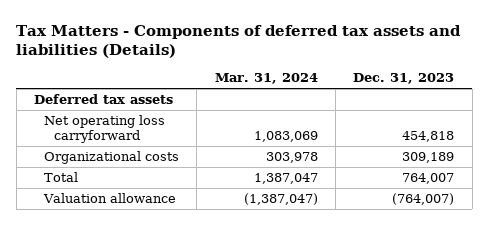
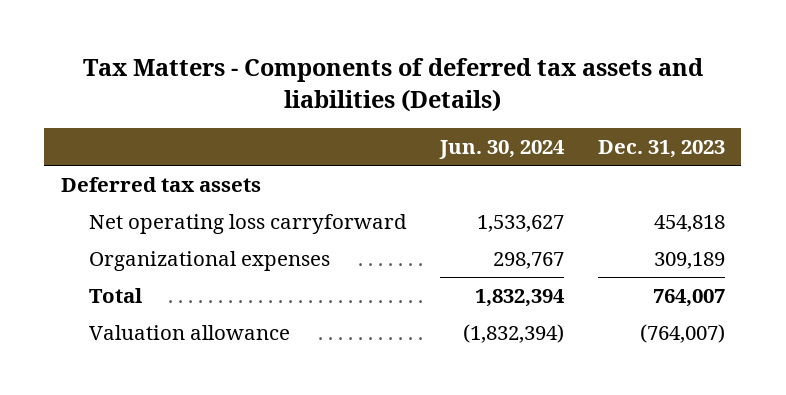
- | Mar. 31, 2024 | Dec. 31, 2023
+ | Jun. 30, 2024 | Dec. 31, 2023
- Organizational costs | 303,978 | 309,189
+ Organizational expenses | 298,767 | 309,189

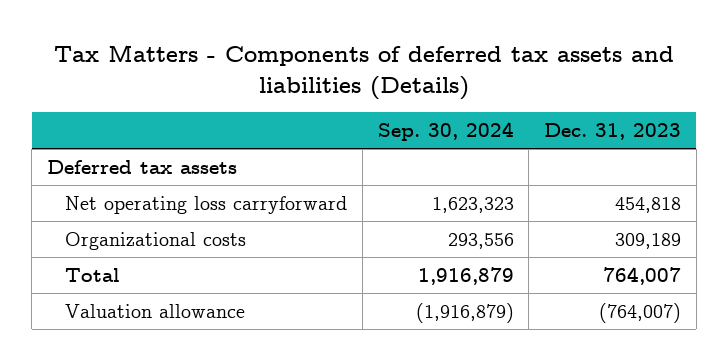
- | Jun. 30, 2024 | Dec. 31, 2023
+ | Sep. 30, 2024 | Dec. 31, 2023
- Organizational expenses | 298,767 | 309,189
+ Organizational costs | 293,556 | 309,189

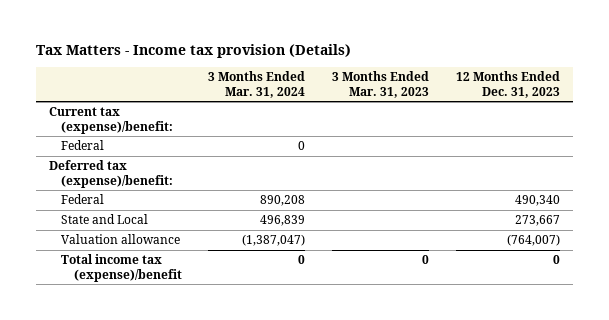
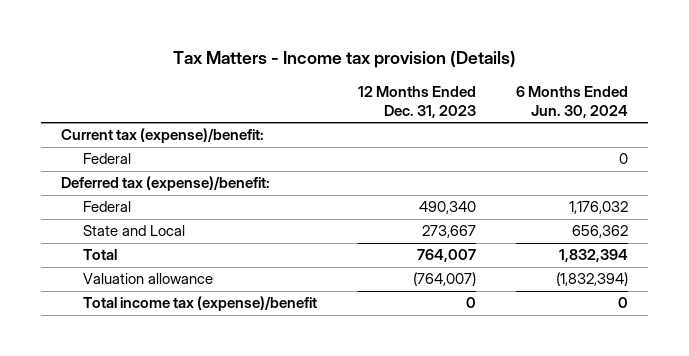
- | 3 Months Ended Mar. 31, 2024 | 3 Months Ended Mar. 31, 2023 | 12 Months Ended Dec. 31, 2023
+ | 12 Months Ended Dec. 31, 2023 | 6 Months Ended Jun. 30, 2024
+ Total | 764,007 | 1,832,394

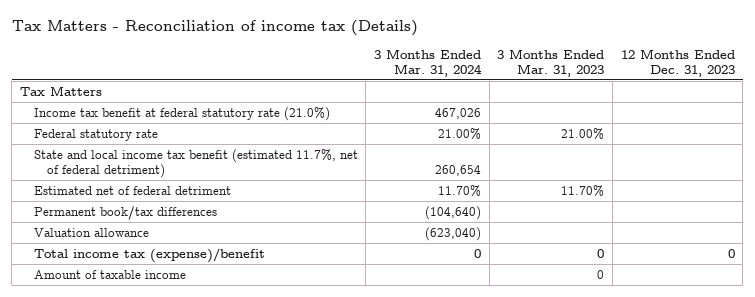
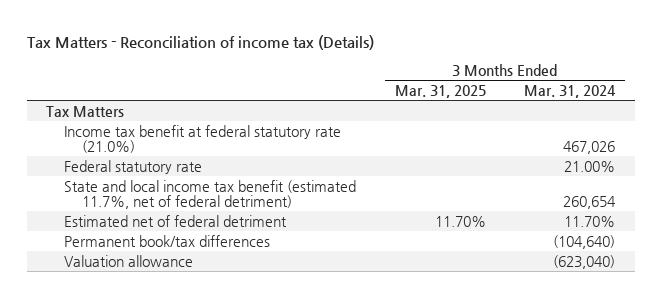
- | 3 Months Ended Mar. 31, 2024 | 3 Months Ended Mar. 31, 2023 | 12 Months Ended Dec. 31, 2023
+ | 3 Months Ended Mar. 31, 2025 | 3 Months Ended Mar. 31, 2024
- Total income tax (expense)/benefit | 0 | 0 | 0
- Amount of taxable income | | 0 |

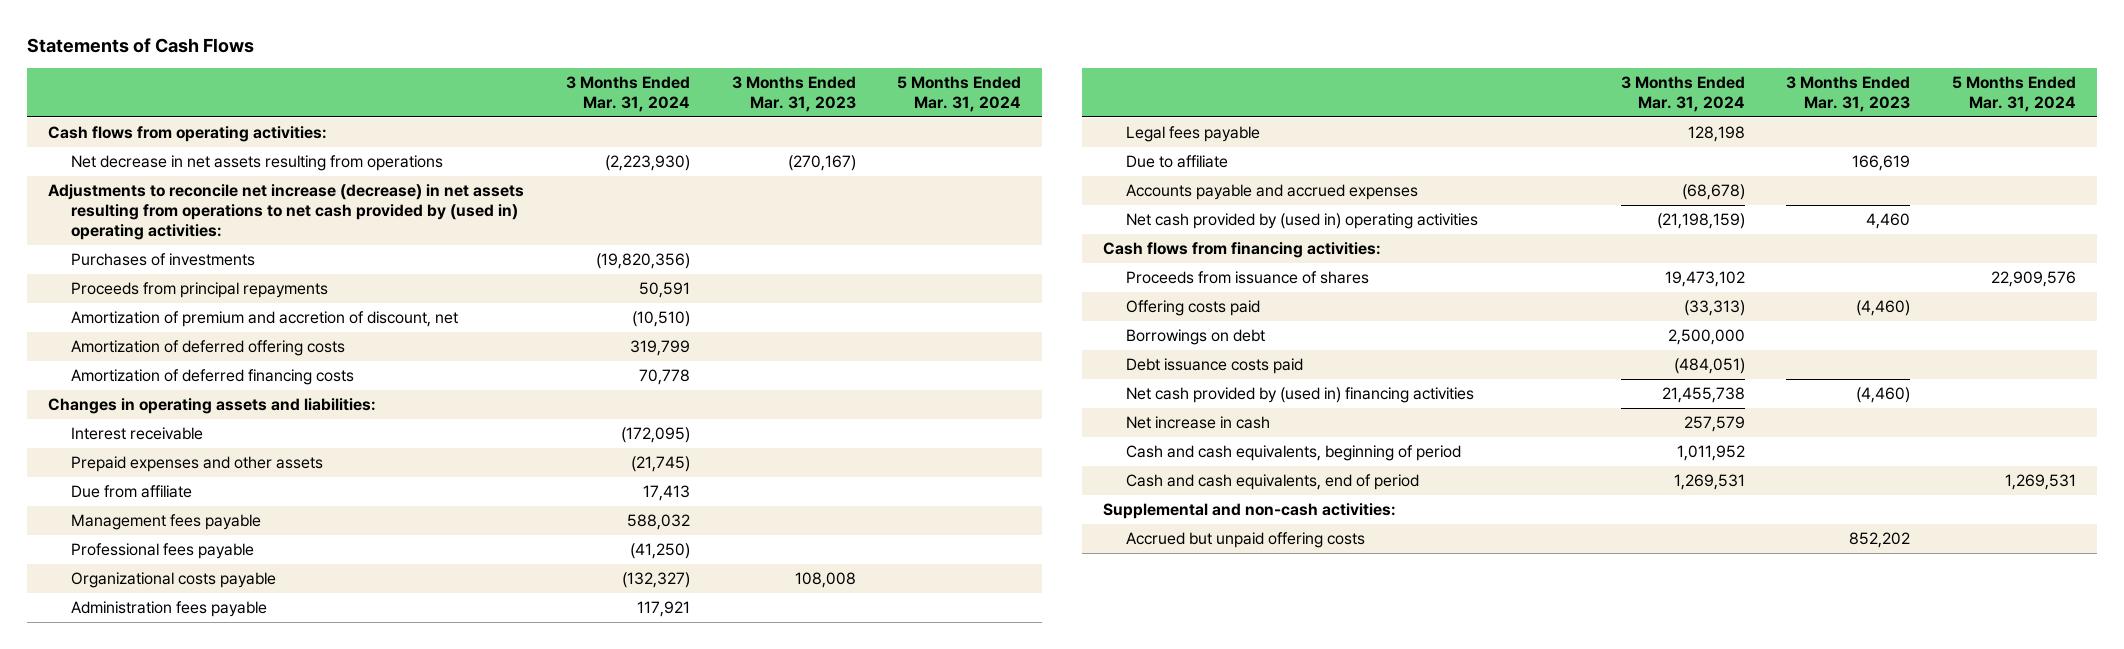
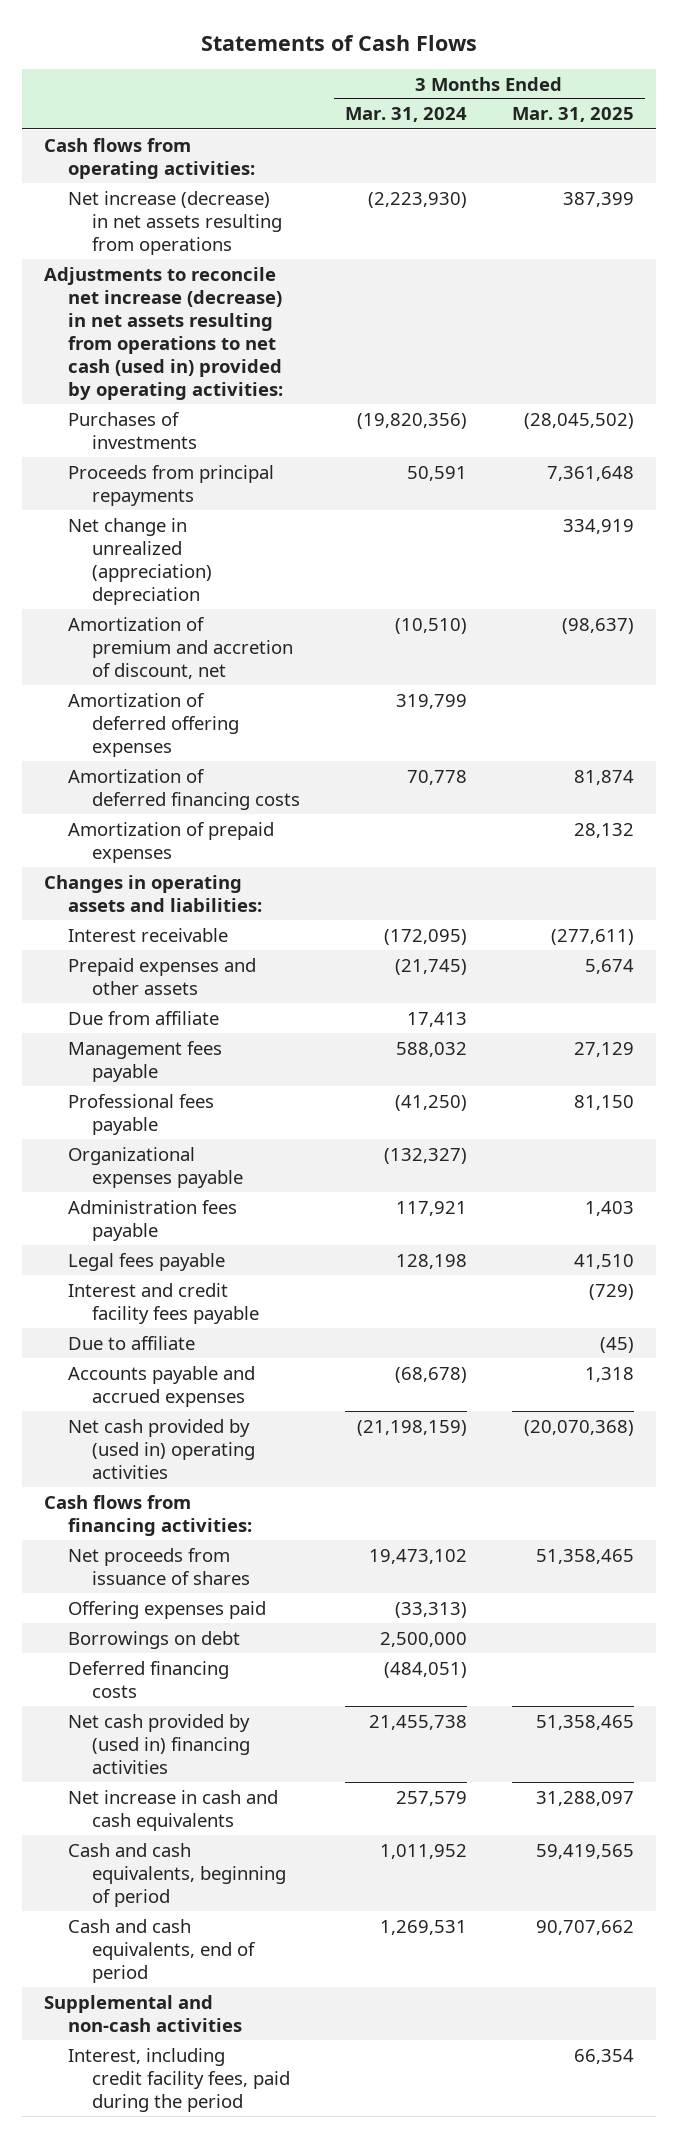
- | 3 Months Ended Mar. 31, 2024 | 3 Months Ended Mar. 31, 2023 | 5 Months Ended Mar. 31, 2024
+ | 3 Months Ended Mar. 31, 2024 | 3 Months Ended Mar. 31, 2025
- Net decrease in net assets resulting from operations | (2,223,930) | (270,167) |
- Adjustments to reconcile net increase (decrease) in net assets resulting from operations to net cash provided by (used in) operating activities:
+ Net increase (decrease) in net assets resulting from operations | (2,223,930) | 387,399
+ Adjustments to reconcile net increase (decrease) in net assets resulting from operations to net cash (used in) provided by operating activities:
+ Net change in unrealized (appreciation) depreciation | | 334,919
- Amortization of deferred offering costs | 319,799 | |
+ Amortization of deferred offering expenses | 319,799 |
+ Amortization of prepaid expenses | | 28,132
- Organizational costs payable | (132,327) | 108,008 |
+ Organizational expenses payable | (132,327) |
+ Interest and credit facility fees payable | | (729)
- Proceeds from issuance of shares | 19,473,102 | | 22,909,576
- Offering costs paid | (33,313) | (4,460) |
+ Net proceeds from issuance of shares | 19,473,102 | 51,358,465
+ Offering expenses paid | (33,313) |
- Debt issuance costs paid | (484,051) | |
+ Deferred financing costs | (484,051) |
- Net increase in cash | 257,579 | |
+ Net increase in cash and cash equivalents | 257,579 | 31,288,097
- Supplemental and non-cash activities:
- Accrued but unpaid offering costs | | 852,202 |
+ Supplemental and non-cash activities
+ Interest, including credit facility fees, paid during the period | | 66,354

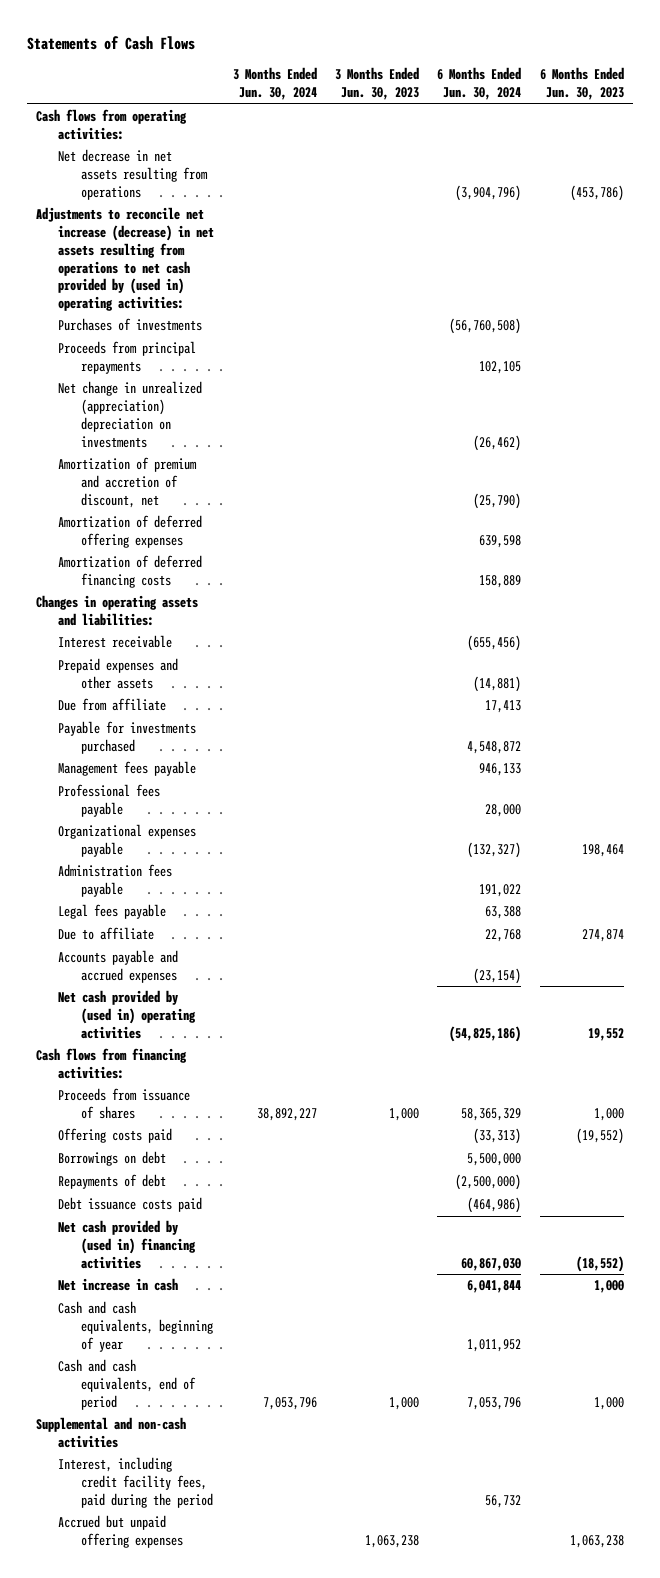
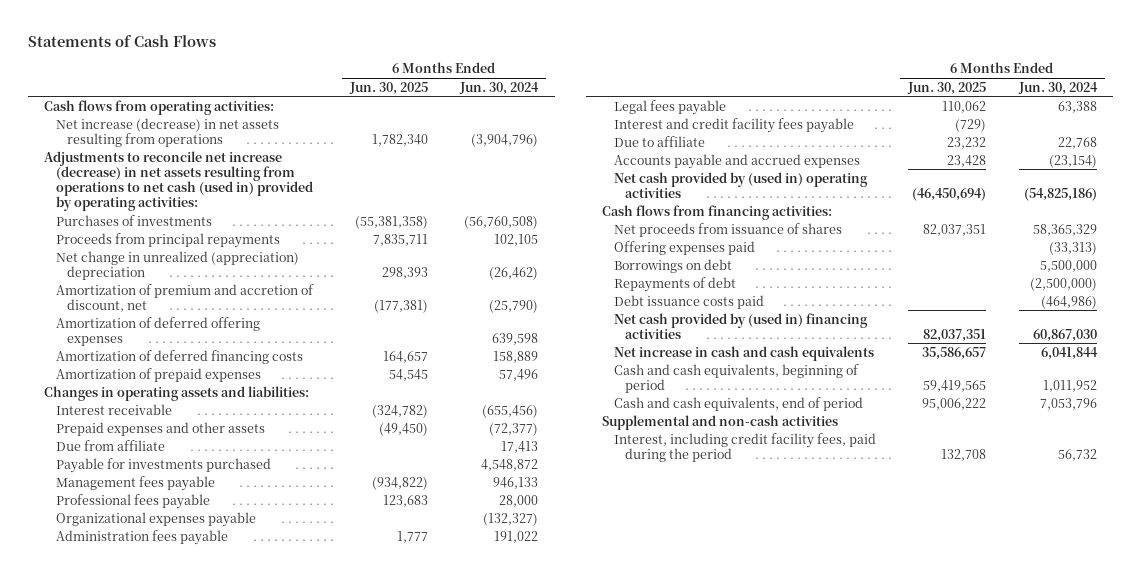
- | 3 Months Ended Jun. 30, 2024 | 3 Months Ended Jun. 30, 2023 | 6 Months Ended Jun. 30, 2024 | 6 Months Ended Jun. 30, 2023
+ | 6 Months Ended Jun. 30, 2025 | 6 Months Ended Jun. 30, 2024
- Net decrease in net assets resulting from operations | | | (3,904,796) | (453,786)
- Adjustments to reconcile net increase (decrease) in net assets resulting from operations to net cash provided by (used in) operating activities:
+ Net increase (decrease) in net assets resulting from operations | 1,782,340 | (3,904,796)
+ Adjustments to reconcile net increase (decrease) in net assets resulting from operations to net cash (used in) provided by operating activities:
- Net change in unrealized (appreciation) depreciation on investments | | | (26,462) |
+ Net change in unrealized (appreciation) depreciation | 298,393 | (26,462)
+ Amortization of prepaid expenses | 54,545 | 57,496
- Prepaid expenses and other assets | | | (14,881) |
+ Prepaid expenses and other assets | (49,450) | (72,377)
+ Interest and credit facility fees payable | (729) |
- Proceeds from issuance of shares | 38,892,227 | 1,000 | 58,365,329 | 1,000
- Offering costs paid | | | (33,313) | (19,552)
+ Net proceeds from issuance of shares | 82,037,351 | 58,365,329
+ Offering expenses paid | | (33,313)
- Net increase in cash | | | 6,041,844 | 1,000
- Cash and cash equivalents, beginning of year | | | 1,011,952 |
+ Net increase in cash and cash equivalents | 35,586,657 | 6,041,844
+ Cash and cash equivalents, beginning of period | 59,419,565 | 1,011,952
- Accrued but unpaid offering expenses | | 1,063,238 | | 1,063,238

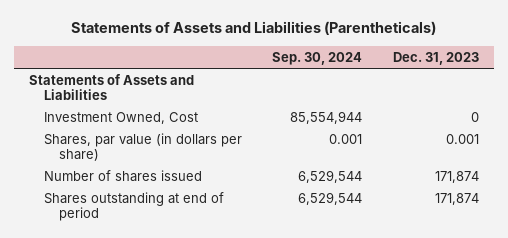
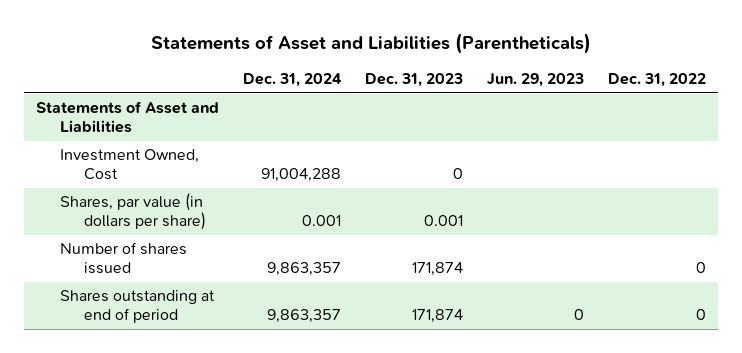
- Statements of Assets and Liabilities (Parentheticals)
+ Statements of Asset and Liabilities (Parentheticals)
- | Sep. 30, 2024 | Dec. 31, 2023
+ | Dec. 31, 2024 | Dec. 31, 2023 | Jun. 29, 2023 | Dec. 31, 2022
- Statements of Assets and Liabilities
+ Statements of Asset and Liabilities

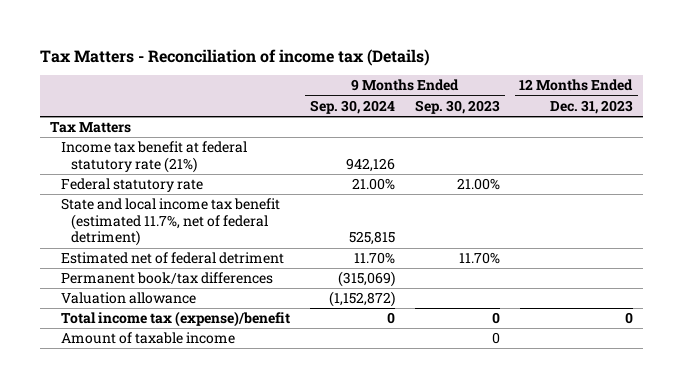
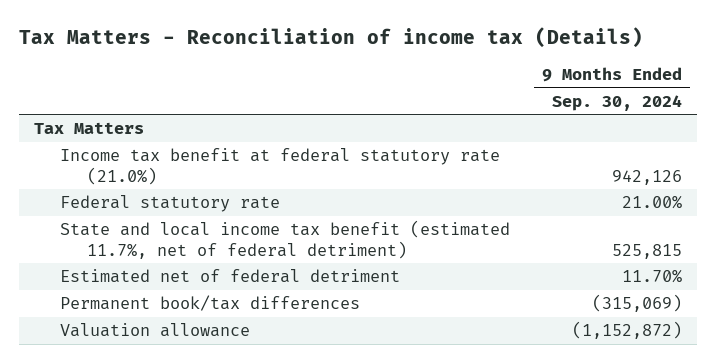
- | 9 Months Ended Sep. 30, 2024 | 9 Months Ended Sep. 30, 2023 | 12 Months Ended Dec. 31, 2023
+ | 9 Months Ended Sep. 30, 2024
- Income tax benefit at federal statutory rate (21%) | 942,126 | |
+ Income tax benefit at federal statutory rate (21.0%) | 942,126
- Total income tax (expense)/benefit | 0 | 0 | 0
- Amount of taxable income | | 0 |

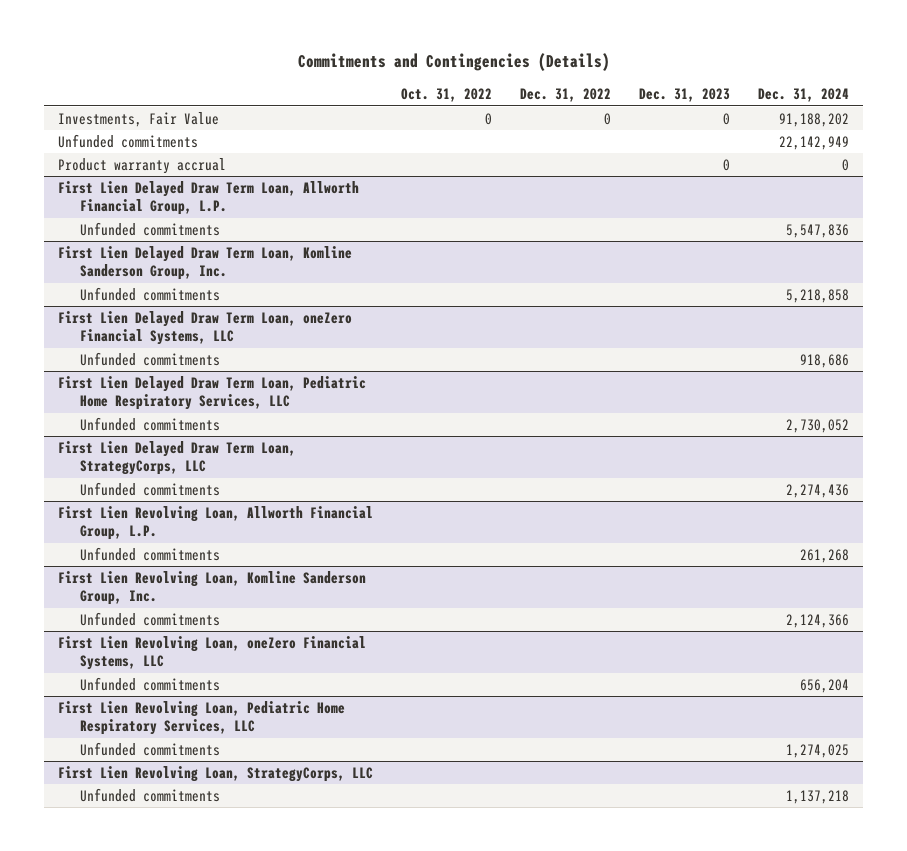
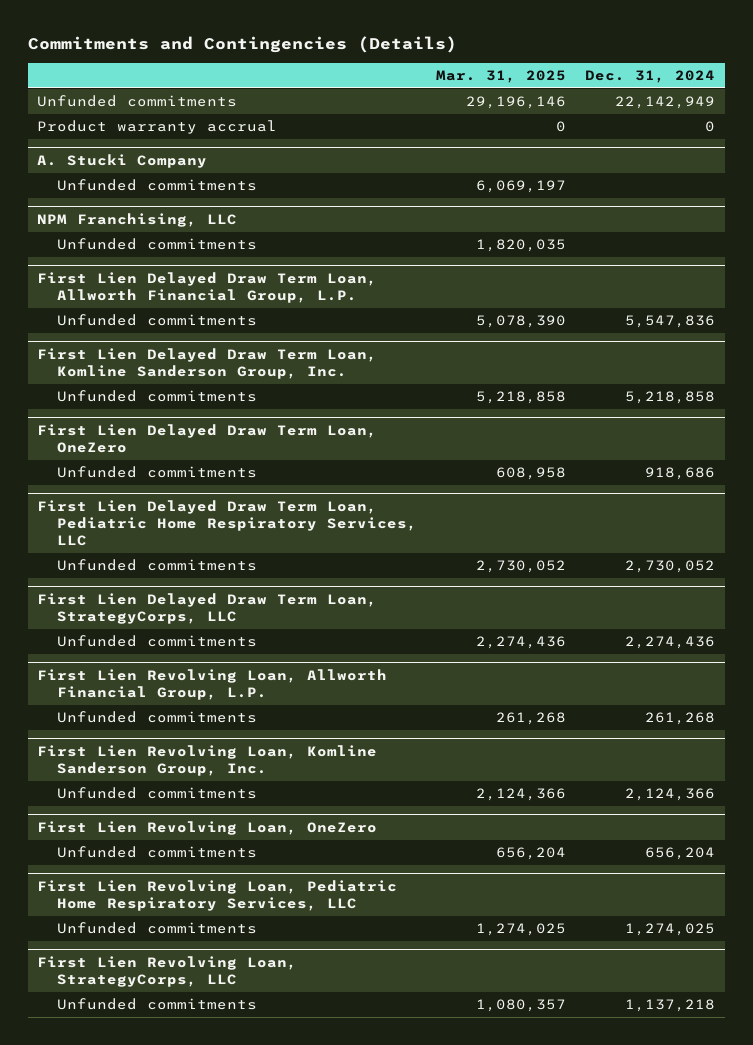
- | Oct. 31, 2022 | Dec. 31, 2022 | Dec. 31, 2023 | Dec. 31, 2024
+ | Mar. 31, 2025 | Dec. 31, 2024
- Investments, Fair Value | 0 | 0 | 0 | 91,188,202
+ A. Stucki Company
+ Unfunded commitments | 6,069,197 |
+ NPM Franchising, LLC
+ Unfunded commitments | 1,820,035 |
- First Lien Delayed Draw Term Loan, oneZero Financial Systems, LLC
+ First Lien Delayed Draw Term Loan, OneZero
- First Lien Revolving Loan, oneZero Financial Systems, LLC
+ First Lien Revolving Loan, OneZero

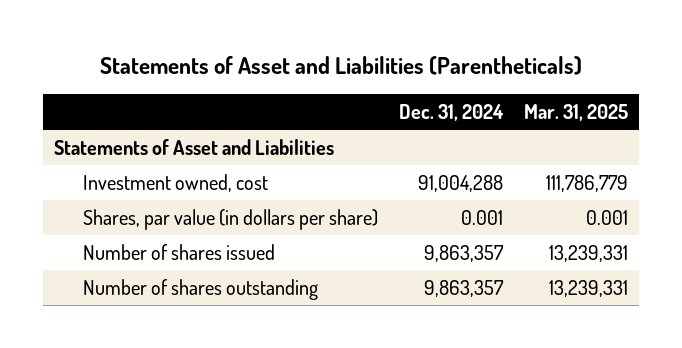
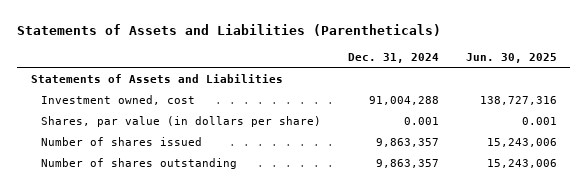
- Statements of Asset and Liabilities (Parentheticals)
+ Statements of Assets and Liabilities (Parentheticals)
- | Dec. 31, 2024 | Mar. 31, 2025
+ | Dec. 31, 2024 | Jun. 30, 2025
- Statements of Asset and Liabilities
+ Statements of Assets and Liabilities

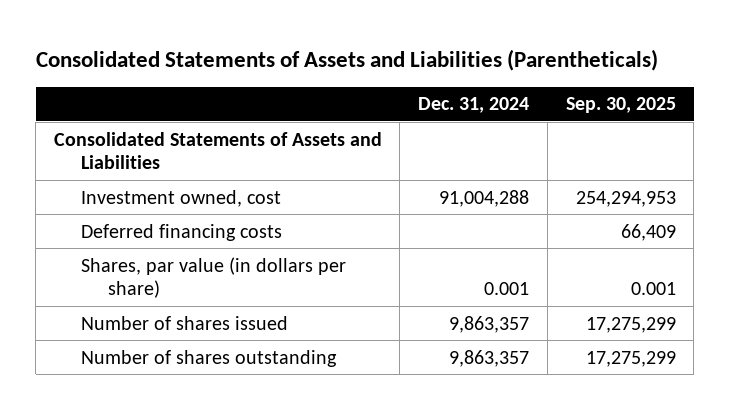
- Statements of Assets and Liabilities (Parentheticals)
+ Consolidated Statements of Assets and Liabilities (Parentheticals)
- | Dec. 31, 2024 | Jun. 30, 2025
+ | Dec. 31, 2024 | Sep. 30, 2025
- Statements of Assets and Liabilities
+ Consolidated Statements of Assets and Liabilities
+ Deferred financing costs | | 66,409

